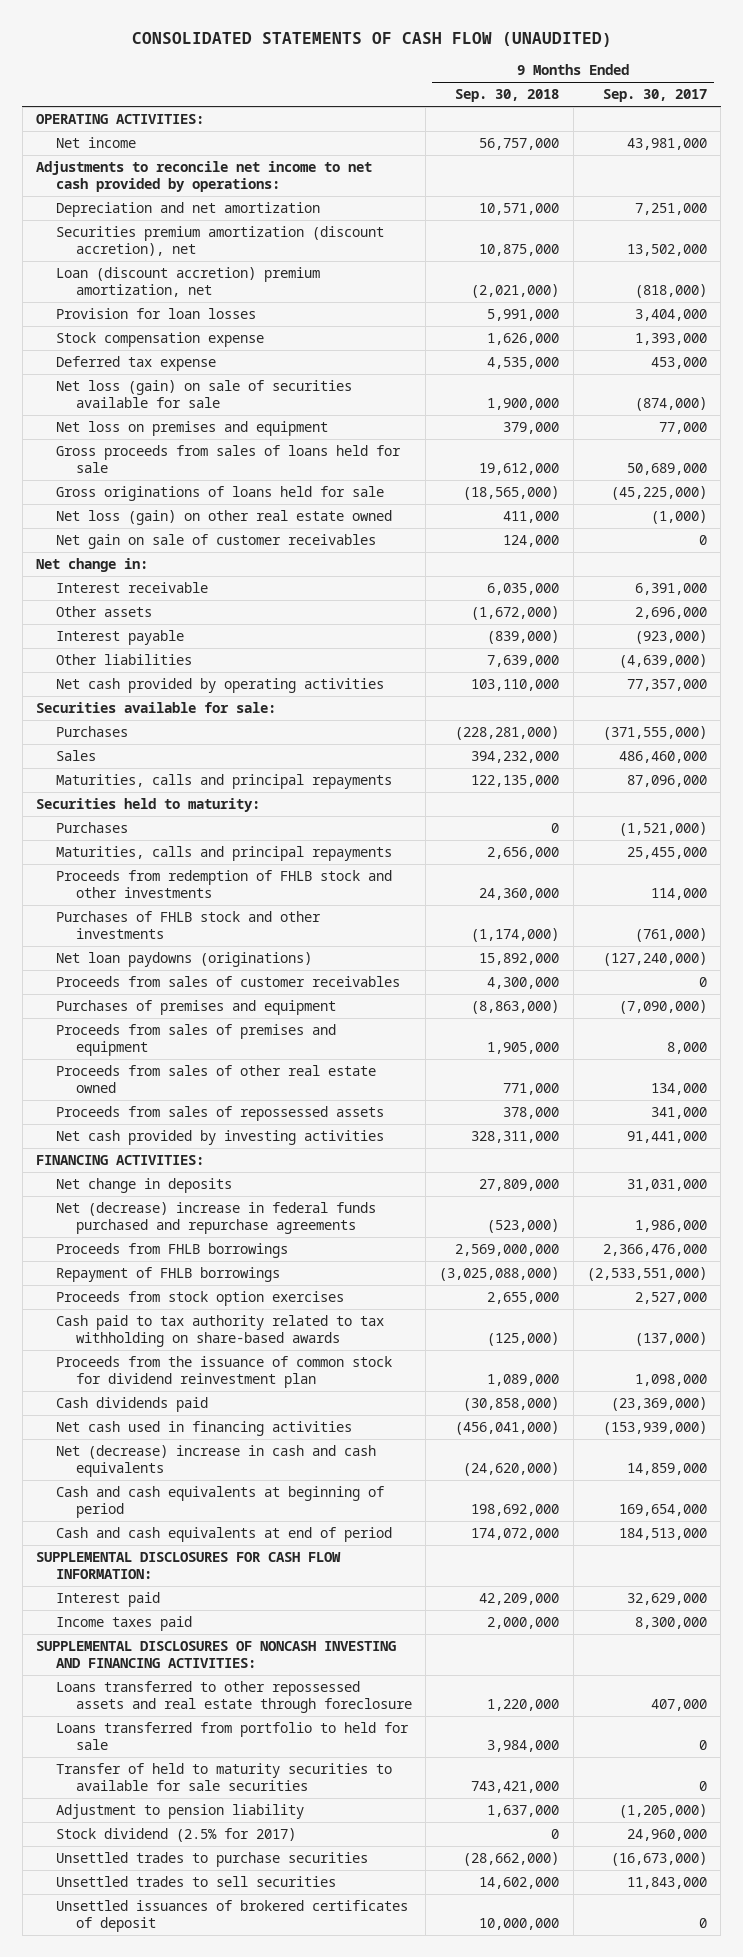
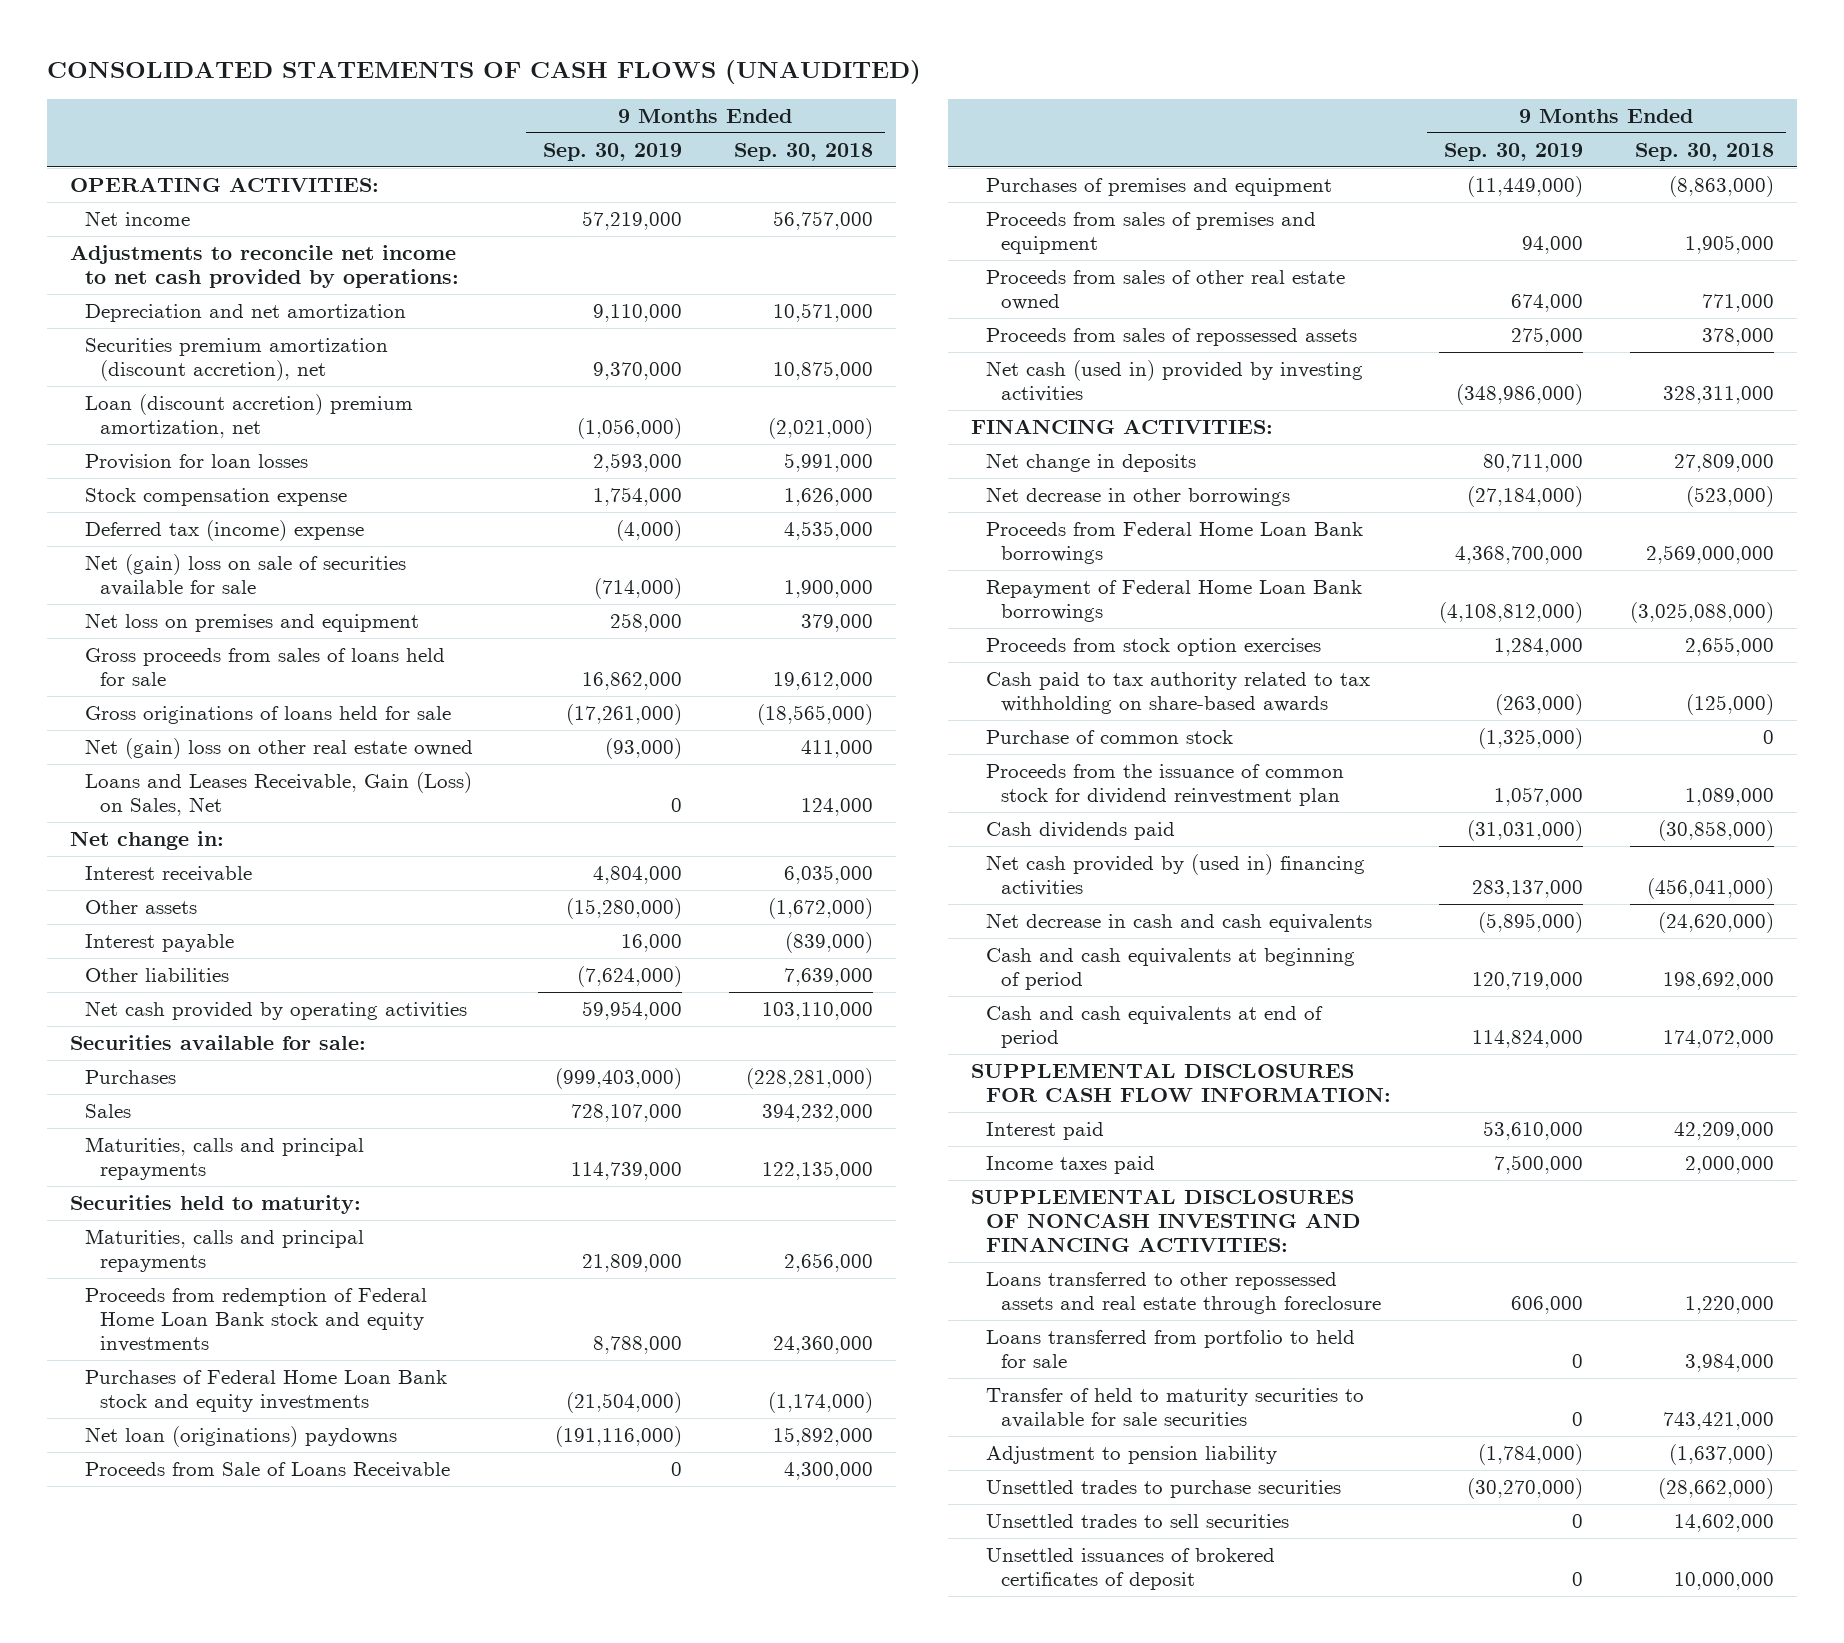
- CONSOLIDATED STATEMENTS OF CASH FLOW (UNAUDITED)
+ CONSOLIDATED STATEMENTS OF CASH FLOWS (UNAUDITED)
- | 9 Months Ended Sep. 30, 2018 | 9 Months Ended Sep. 30, 2017
+ | 9 Months Ended Sep. 30, 2019 | 9 Months Ended Sep. 30, 2018
- Deferred tax expense | 4,535,000 | 453,000
- Net loss (gain) on sale of securities available for sale | 1,900,000 | (874,000)
+ Deferred tax (income) expense | (4,000) | 4,535,000
+ Net (gain) loss on sale of securities available for sale | (714,000) | 1,900,000
- Net loss (gain) on other real estate owned | 411,000 | (1,000)
- Net gain on sale of customer receivables | 124,000 | 0
+ Net (gain) loss on other real estate owned | (93,000) | 411,000
+ Loans and Leases Receivable, Gain (Loss) on Sales, Net | 0 | 124,000
- Purchases | 0 | (1,521,000)
- Proceeds from redemption of FHLB stock and other investments | 24,360,000 | 114,000
- Purchases of FHLB stock and other investments | (1,174,000) | (761,000)
- Net loan paydowns (originations) | 15,892,000 | (127,240,000)
- Proceeds from sales of customer receivables | 4,300,000 | 0
+ Proceeds from redemption of Federal Home Loan Bank stock and equity investments | 8,788,000 | 24,360,000
+ Purchases of Federal Home Loan Bank stock and equity investments | (21,504,000) | (1,174,000)
+ Net loan (originations) paydowns | (191,116,000) | 15,892,000
+ Proceeds from Sale of Loans Receivable | 0 | 4,300,000
- Net cash provided by investing activities | 328,311,000 | 91,441,000
+ Net cash (used in) provided by investing activities | (348,986,000) | 328,311,000
- Net (decrease) increase in federal funds purchased and repurchase agreements | (523,000) | 1,986,000
- Proceeds from FHLB borrowings | 2,569,000,000 | 2,366,476,000
- Repayment of FHLB borrowings | (3,025,088,000) | (2,533,551,000)
+ Net decrease in other borrowings | (27,184,000) | (523,000)
+ Proceeds from Federal Home Loan Bank borrowings | 4,368,700,000 | 2,569,000,000
+ Repayment of Federal Home Loan Bank borrowings | (4,108,812,000) | (3,025,088,000)
+ Purchase of common stock | (1,325,000) | 0
- Net cash used in financing activities | (456,041,000) | (153,939,000)
- Net (decrease) increase in cash and cash equivalents | (24,620,000) | 14,859,000
+ Net cash provided by (used in) financing activities | 283,137,000 | (456,041,000)
+ Net decrease in cash and cash equivalents | (5,895,000) | (24,620,000)
- Adjustment to pension liability | 1,637,000 | (1,205,000)
- Stock dividend (2.5% for 2017) | 0 | 24,960,000
+ Adjustment to pension liability | (1,784,000) | (1,637,000)

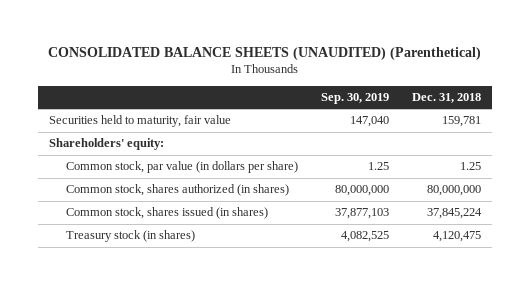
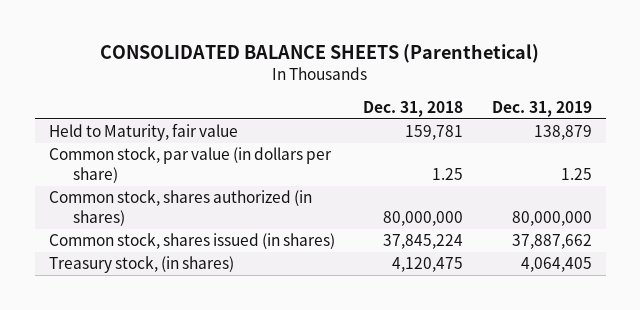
- CONSOLIDATED BALANCE SHEETS (UNAUDITED) (Parenthetical)
+ CONSOLIDATED BALANCE SHEETS (Parenthetical)
- | Sep. 30, 2019 | Dec. 31, 2018
+ | Dec. 31, 2018 | Dec. 31, 2019
- Securities held to maturity, fair value | 147,040 | 159,781
- Shareholders' equity:
+ Held to Maturity, fair value | 159,781 | 138,879
- Treasury stock (in shares) | 4,082,525 | 4,120,475
+ Treasury stock, (in shares) | 4,120,475 | 4,064,405

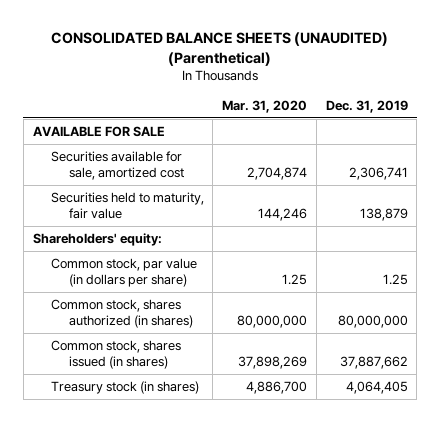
- CONSOLIDATED BALANCE SHEETS (Parenthetical)
+ CONSOLIDATED BALANCE SHEETS (UNAUDITED) (Parenthetical)
- | Dec. 31, 2018 | Dec. 31, 2019
+ | Mar. 31, 2020 | Dec. 31, 2019
- Held to Maturity, fair value | 159,781 | 138,879
+ AVAILABLE FOR SALE
+ Securities available for sale, amortized cost | 2,704,874 | 2,306,741
+ Securities held to maturity, fair value | 144,246 | 138,879
+ Shareholders' equity:
- Treasury stock, (in shares) | 4,120,475 | 4,064,405
+ Treasury stock (in shares) | 4,886,700 | 4,064,405

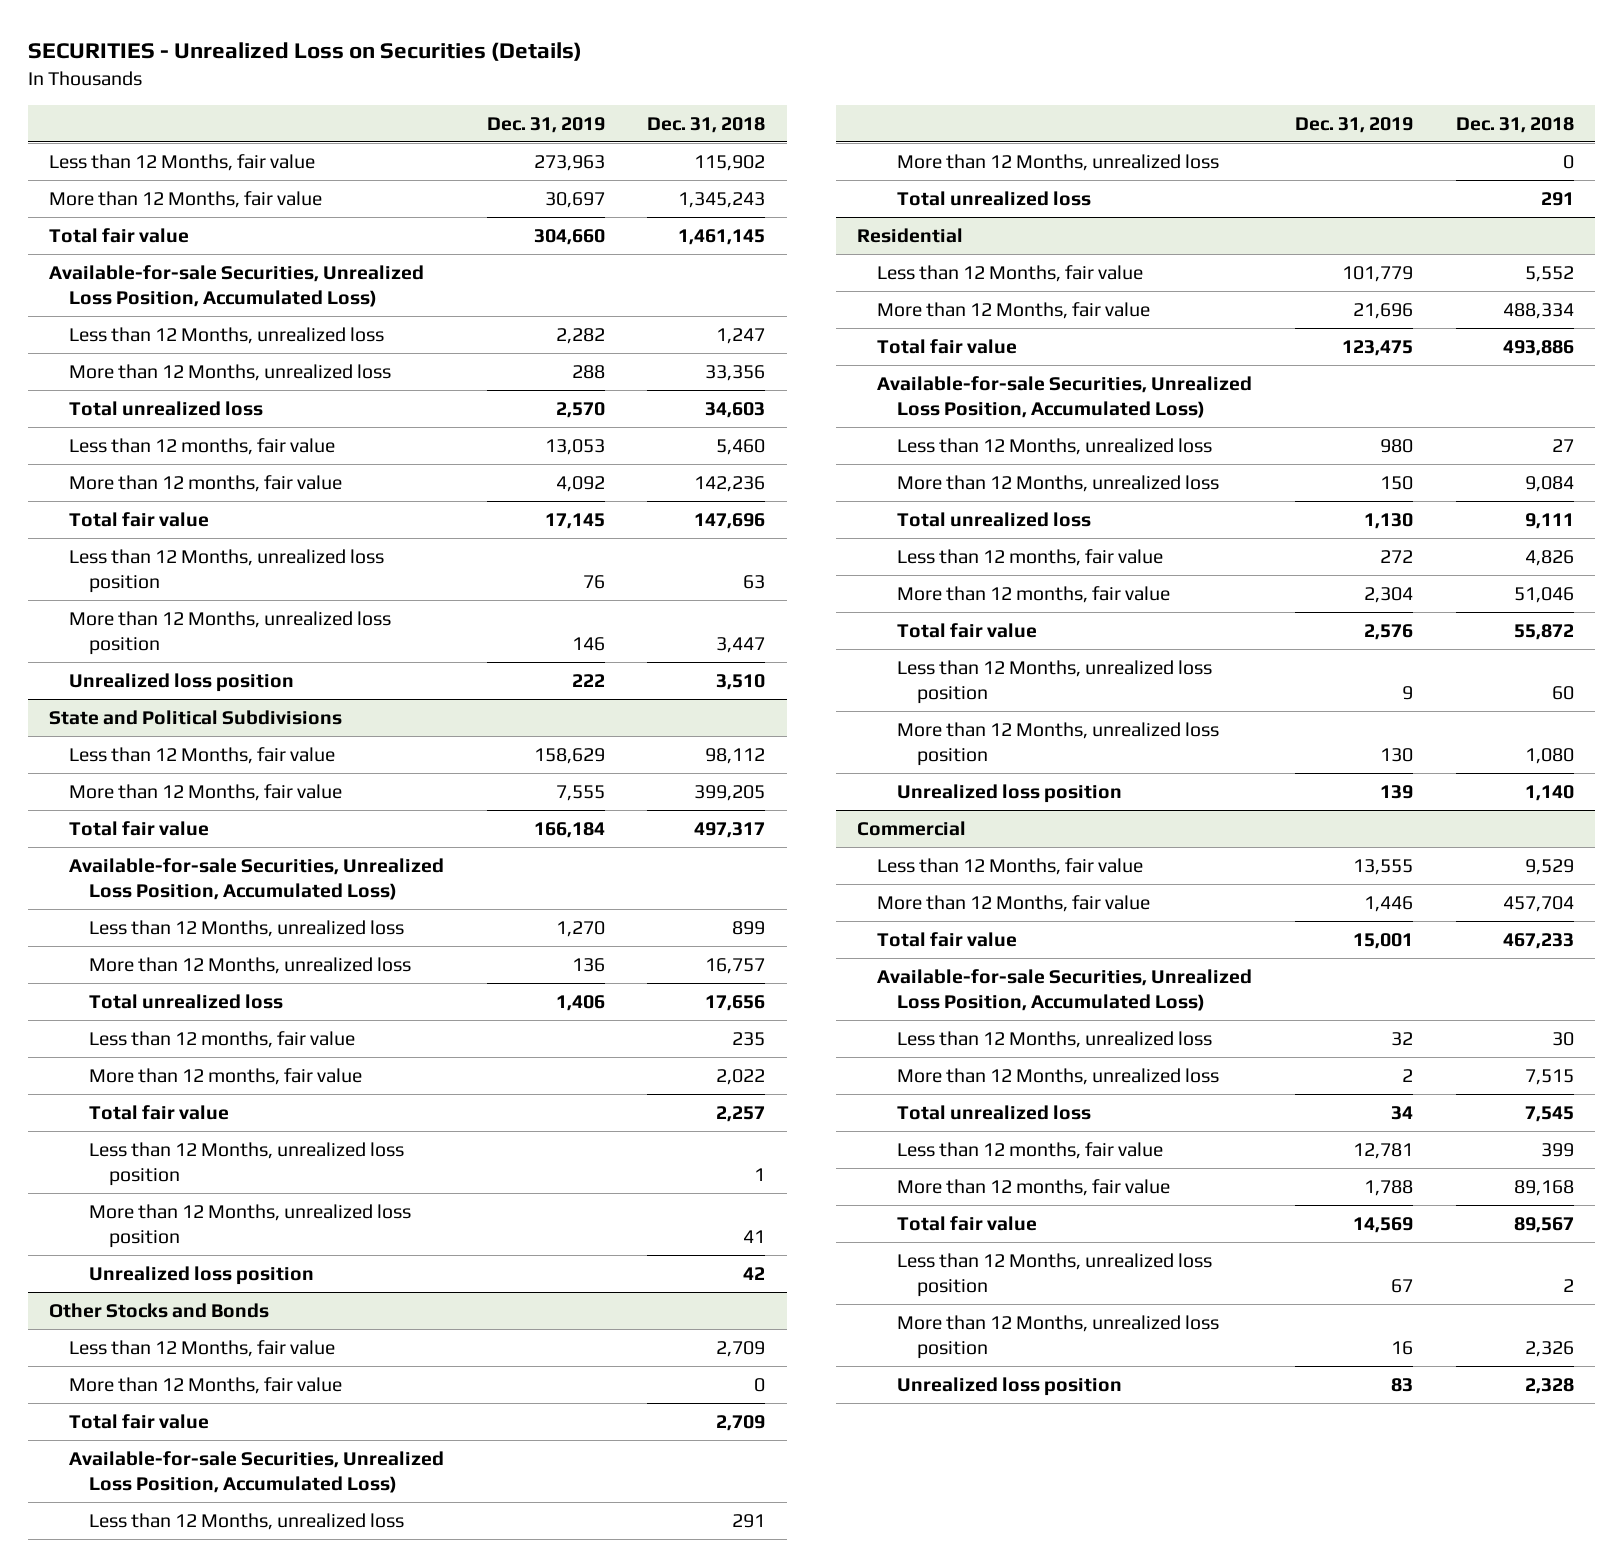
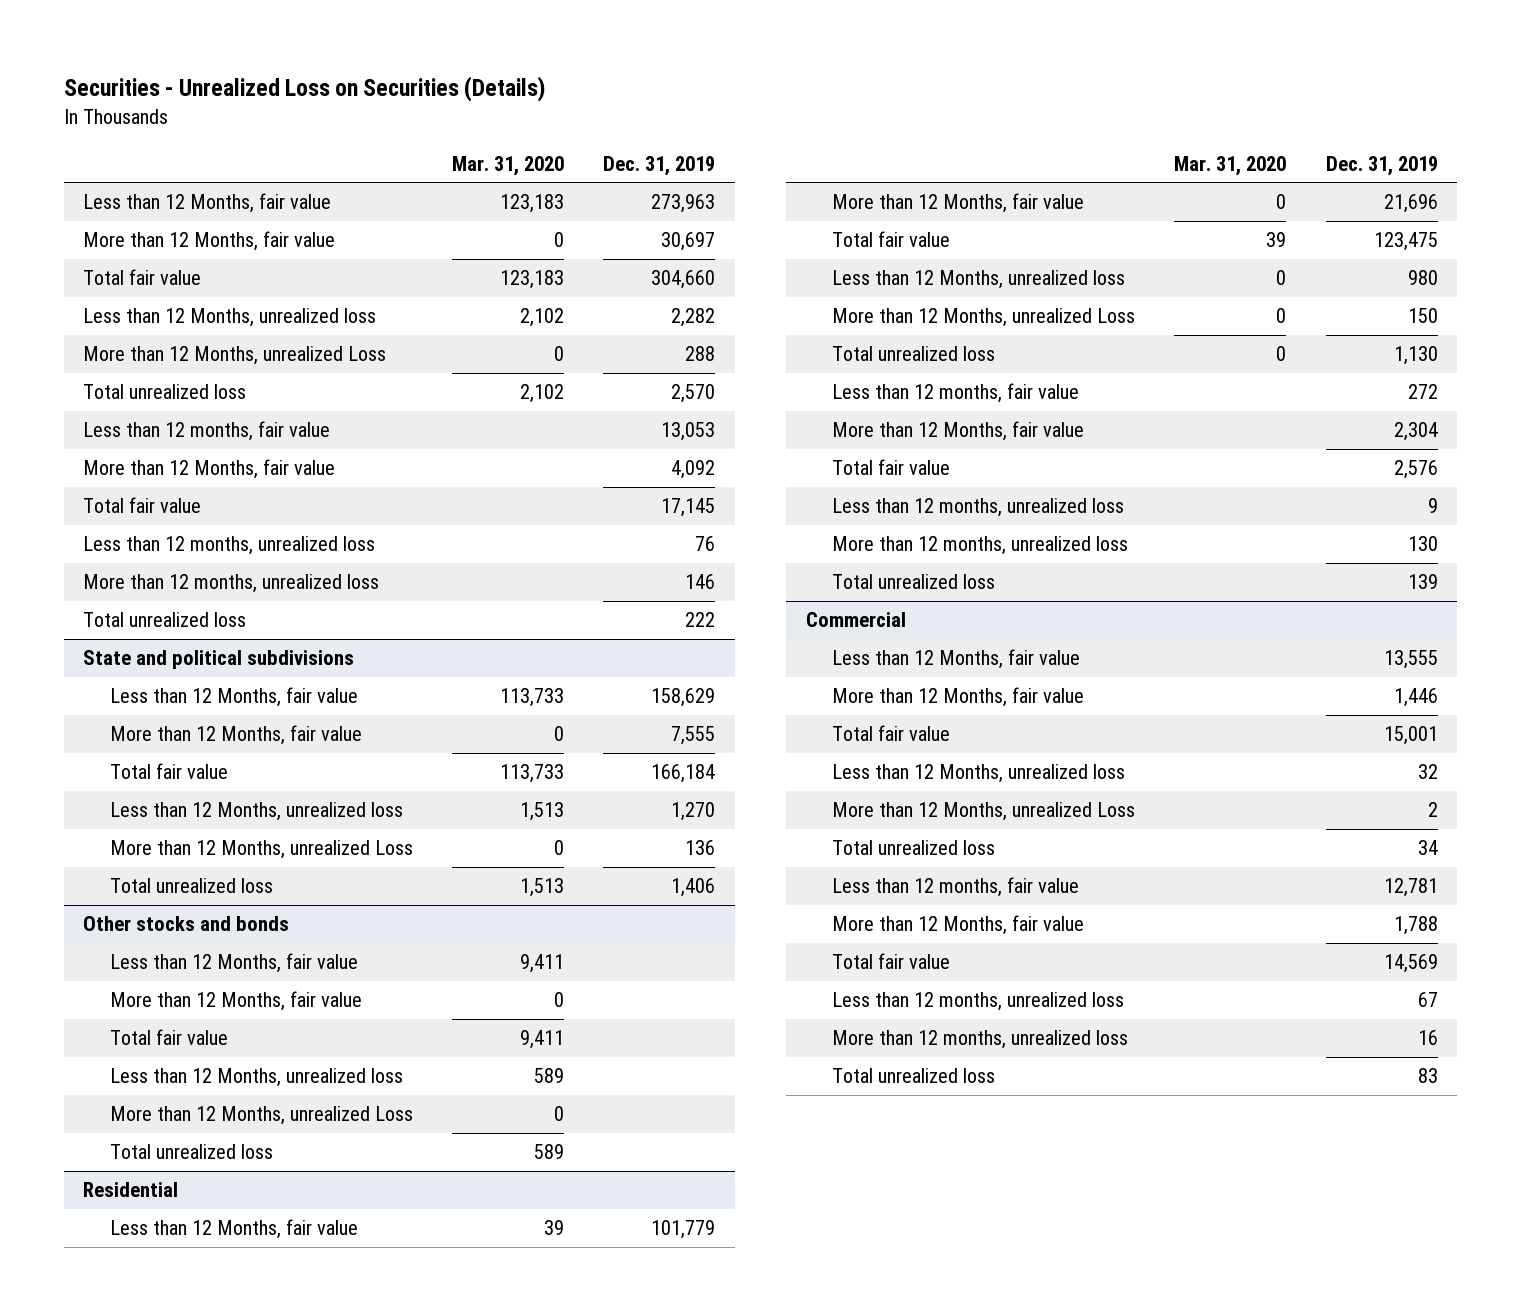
- SECURITIES - Unrealized Loss on Securities (Details)
+ Securities - Unrealized Loss on Securities (Details)
- | Dec. 31, 2019 | Dec. 31, 2018
+ | Mar. 31, 2020 | Dec. 31, 2019
- Available-for-sale Securities, Unrealized Loss Position, Accumulated Loss)
- More than 12 Months, unrealized loss | 288 | 33,356
+ More than 12 Months, unrealized Loss | 0 | 288
- More than 12 months, fair value | 4,092 | 142,236
+ More than 12 Months, fair value | | 4,092
- Less than 12 Months, unrealized loss position | 76 | 63
- More than 12 Months, unrealized loss position | 146 | 3,447
- Unrealized loss position | 222 | 3,510
- State and Political Subdivisions
+ Less than 12 months, unrealized loss | | 76
+ More than 12 months, unrealized loss | | 146
+ Total unrealized loss | | 222
+ State and political subdivisions
- Available-for-sale Securities, Unrealized Loss Position, Accumulated Loss)
- More than 12 Months, unrealized loss | 136 | 16,757
+ More than 12 Months, unrealized Loss | 0 | 136
- Less than 12 months, fair value | | 235
- More than 12 months, fair value | | 2,022
- Total fair value | | 2,257
- Less than 12 Months, unrealized loss position | | 1
- More than 12 Months, unrealized loss position | | 41
- Unrealized loss position | | 42
- Other Stocks and Bonds
+ Other stocks and bonds
- Available-for-sale Securities, Unrealized Loss Position, Accumulated Loss)
- More than 12 Months, unrealized loss | | 0
+ More than 12 Months, unrealized Loss | 0 |
@ Residential
- Available-for-sale Securities, Unrealized Loss Position, Accumulated Loss)
- More than 12 Months, unrealized loss | 150 | 9,084
+ More than 12 Months, unrealized Loss | 0 | 150
- More than 12 months, fair value | 2,304 | 51,046
+ More than 12 Months, fair value | | 2,304
- Less than 12 Months, unrealized loss position | 9 | 60
- More than 12 Months, unrealized loss position | 130 | 1,080
- Unrealized loss position | 139 | 1,140
+ Less than 12 months, unrealized loss | | 9
+ More than 12 months, unrealized loss | | 130
+ Total unrealized loss | | 139
@ Commercial
- Available-for-sale Securities, Unrealized Loss Position, Accumulated Loss)
- More than 12 Months, unrealized loss | 2 | 7,515
+ More than 12 Months, unrealized Loss | | 2
- More than 12 months, fair value | 1,788 | 89,168
+ More than 12 Months, fair value | | 1,788
- Less than 12 Months, unrealized loss position | 67 | 2
- More than 12 Months, unrealized loss position | 16 | 2,326
- Unrealized loss position | 83 | 2,328
+ Less than 12 months, unrealized loss | | 67
+ More than 12 months, unrealized loss | | 16
+ Total unrealized loss | | 83

